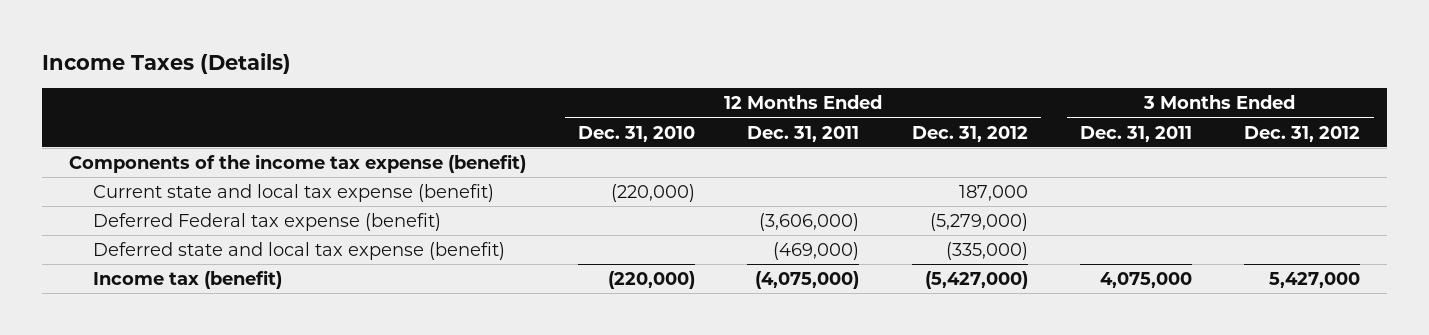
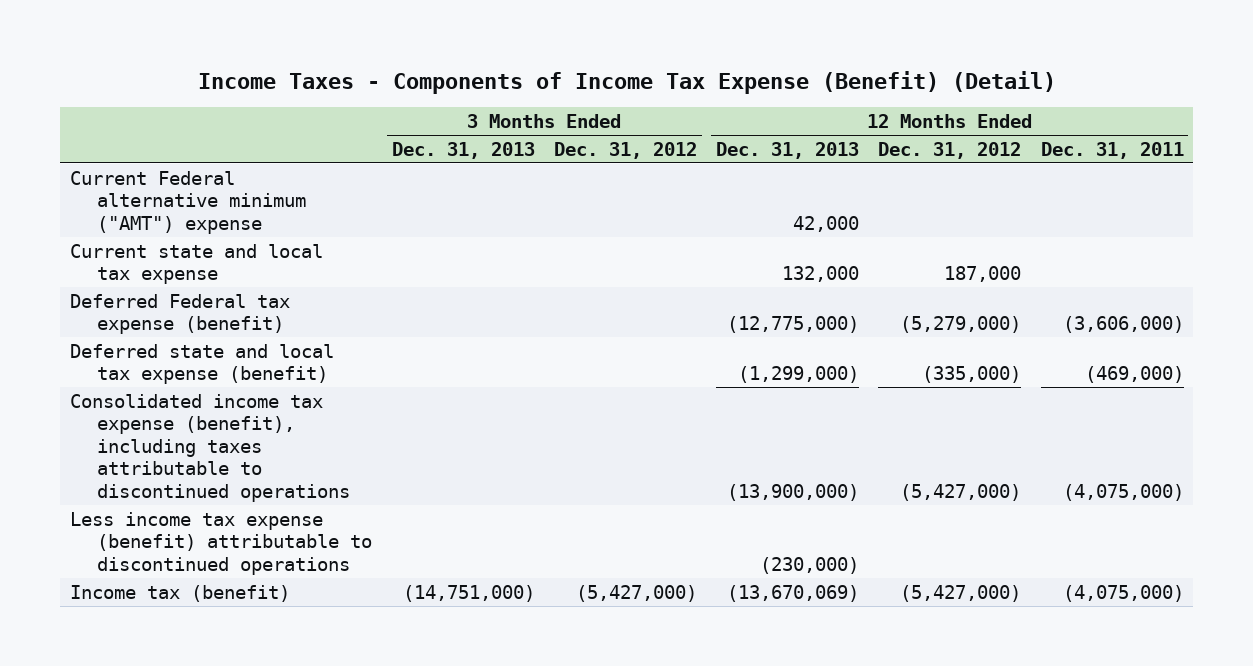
- Income Taxes (Details)
+ Income Taxes - Components of Income Tax Expense (Benefit) (Detail)
- | 12 Months Ended Dec. 31, 2010 | 12 Months Ended Dec. 31, 2011 | 12 Months Ended Dec. 31, 2012 | 3 Months Ended Dec. 31, 2011 | 3 Months Ended Dec. 31, 2012
+ | 3 Months Ended Dec. 31, 2013 | 3 Months Ended Dec. 31, 2012 | 12 Months Ended Dec. 31, 2013 | 12 Months Ended Dec. 31, 2012 | 12 Months Ended Dec. 31, 2011
- Components of the income tax expense (benefit)
- Current state and local tax expense (benefit) | (220,000) | | 187,000 | |
+ Current Federal alternative minimum ("AMT") expense | | | 42,000 | |
+ Current state and local tax expense | | | 132,000 | 187,000 |
- Income tax (benefit) | (220,000) | (4,075,000) | (5,427,000) | 4,075,000 | 5,427,000
+ Consolidated income tax expense (benefit), including taxes attributable to discontinued operations | | | (13,900,000) | (5,427,000) | (4,075,000)
+ Less income tax expense (benefit) attributable to discontinued operations | | | (230,000) | |
+ Income tax (benefit) | (14,751,000) | (5,427,000) | (13,670,069) | (5,427,000) | (4,075,000)

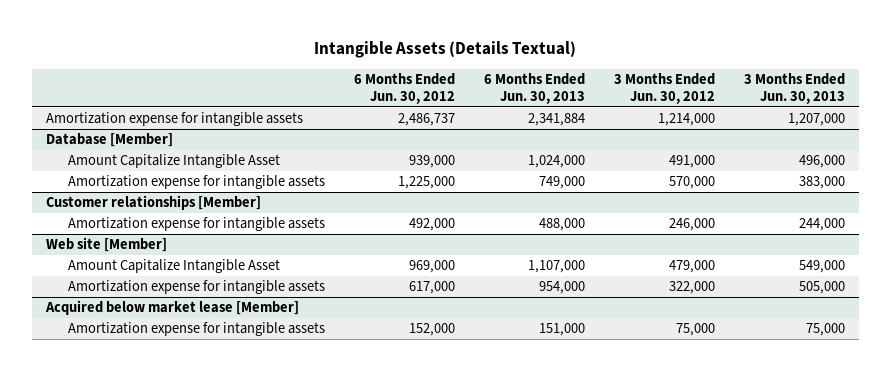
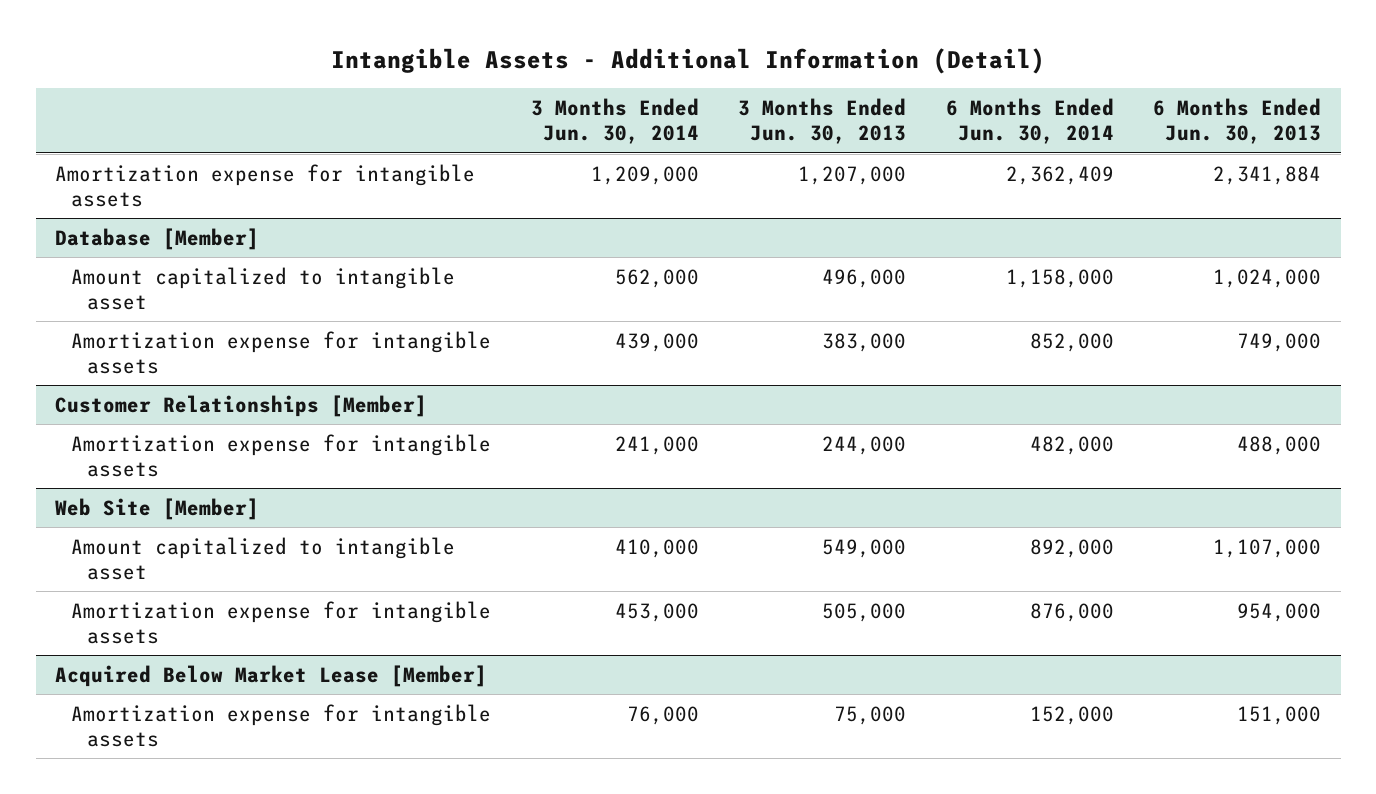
- Intangible Assets (Details Textual)
+ Intangible Assets - Additional Information (Detail)
- | 6 Months Ended Jun. 30, 2012 | 6 Months Ended Jun. 30, 2013 | 3 Months Ended Jun. 30, 2012 | 3 Months Ended Jun. 30, 2013
+ | 3 Months Ended Jun. 30, 2014 | 3 Months Ended Jun. 30, 2013 | 6 Months Ended Jun. 30, 2014 | 6 Months Ended Jun. 30, 2013
@ Database [Member]
- Amount Capitalize Intangible Asset | 939,000 | 1,024,000 | 491,000 | 496,000
+ Amount capitalized to intangible asset | 562,000 | 496,000 | 1,158,000 | 1,024,000
- Customer relationships [Member]
+ Customer Relationships [Member]
- Web site [Member]
- Amount Capitalize Intangible Asset | 969,000 | 1,107,000 | 479,000 | 549,000
+ Web Site [Member]
+ Amount capitalized to intangible asset | 410,000 | 549,000 | 892,000 | 1,107,000
- Acquired below market lease [Member]
+ Acquired Below Market Lease [Member]

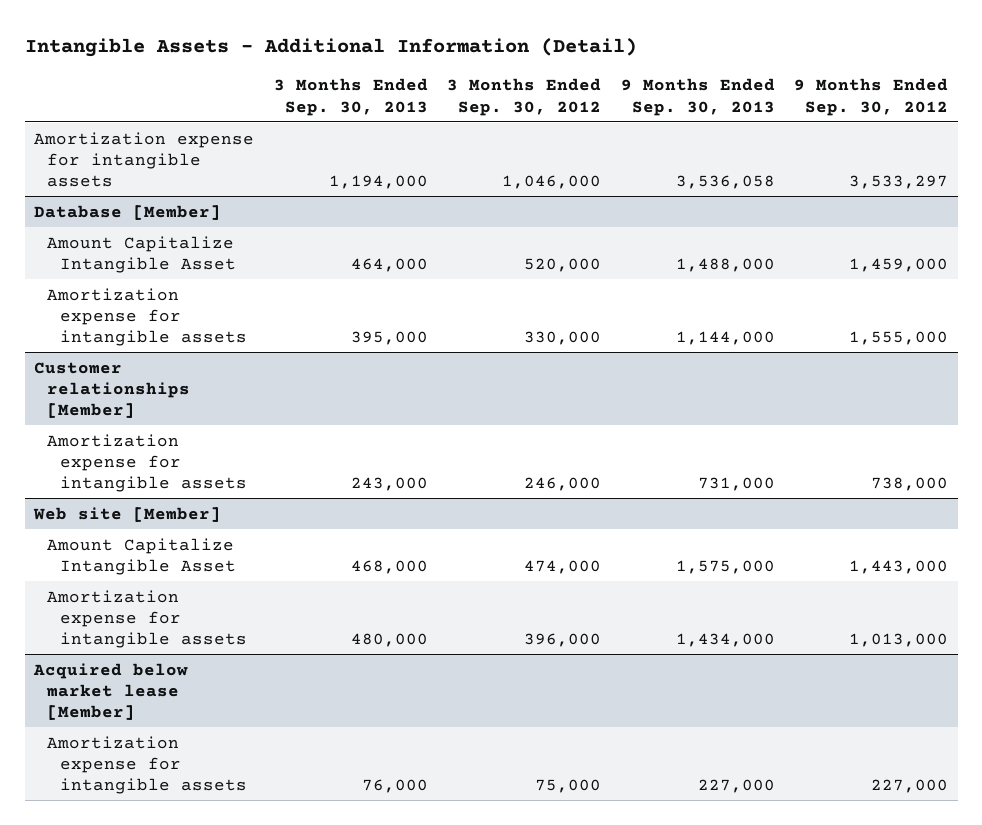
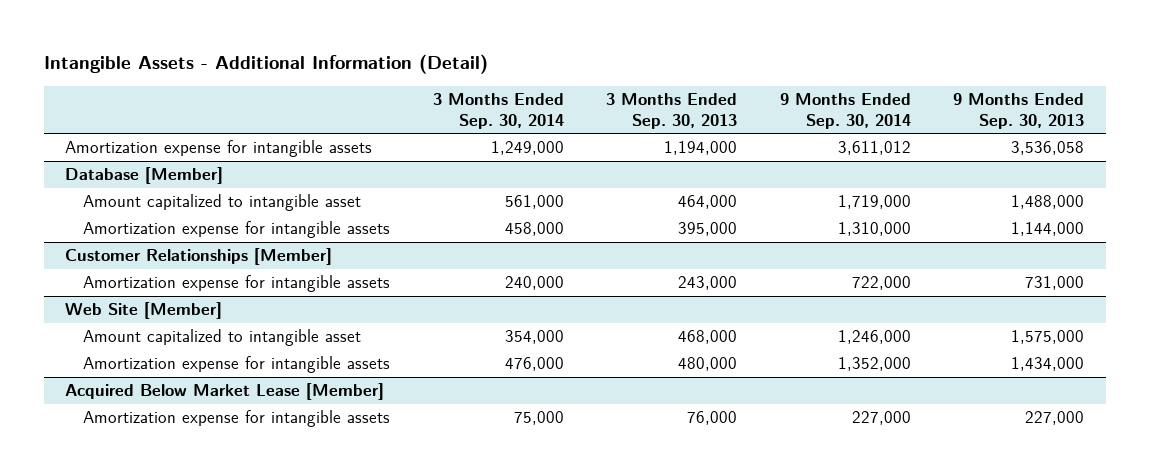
- | 3 Months Ended Sep. 30, 2013 | 3 Months Ended Sep. 30, 2012 | 9 Months Ended Sep. 30, 2013 | 9 Months Ended Sep. 30, 2012
+ | 3 Months Ended Sep. 30, 2014 | 3 Months Ended Sep. 30, 2013 | 9 Months Ended Sep. 30, 2014 | 9 Months Ended Sep. 30, 2013
@ Database [Member]
- Amount Capitalize Intangible Asset | 464,000 | 520,000 | 1,488,000 | 1,459,000
+ Amount capitalized to intangible asset | 561,000 | 464,000 | 1,719,000 | 1,488,000
- Customer relationships [Member]
+ Customer Relationships [Member]
- Web site [Member]
- Amount Capitalize Intangible Asset | 468,000 | 474,000 | 1,575,000 | 1,443,000
+ Web Site [Member]
+ Amount capitalized to intangible asset | 354,000 | 468,000 | 1,246,000 | 1,575,000
- Acquired below market lease [Member]
+ Acquired Below Market Lease [Member]

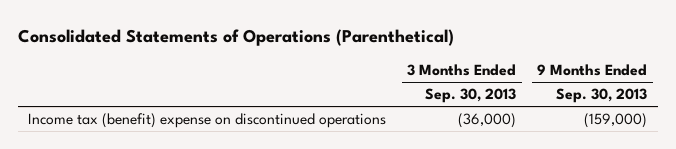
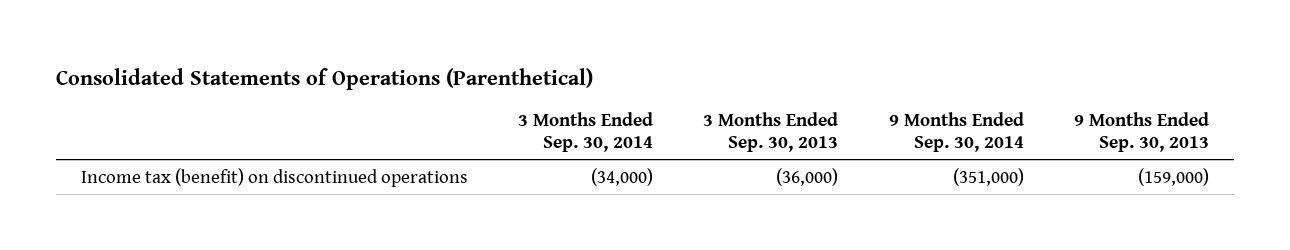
- | 3 Months Ended Sep. 30, 2013 | 9 Months Ended Sep. 30, 2013
+ | 3 Months Ended Sep. 30, 2014 | 3 Months Ended Sep. 30, 2013 | 9 Months Ended Sep. 30, 2014 | 9 Months Ended Sep. 30, 2013
- Income tax (benefit) expense on discontinued operations | (36,000) | (159,000)
+ Income tax (benefit) on discontinued operations | (34,000) | (36,000) | (351,000) | (159,000)

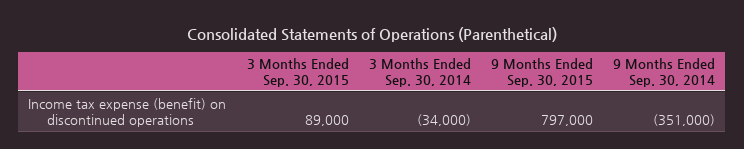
- | 3 Months Ended Sep. 30, 2014 | 3 Months Ended Sep. 30, 2013 | 9 Months Ended Sep. 30, 2014 | 9 Months Ended Sep. 30, 2013
+ | 3 Months Ended Sep. 30, 2015 | 3 Months Ended Sep. 30, 2014 | 9 Months Ended Sep. 30, 2015 | 9 Months Ended Sep. 30, 2014
- Income tax (benefit) on discontinued operations | (34,000) | (36,000) | (351,000) | (159,000)
+ Income tax expense (benefit) on discontinued operations | 89,000 | (34,000) | 797,000 | (351,000)

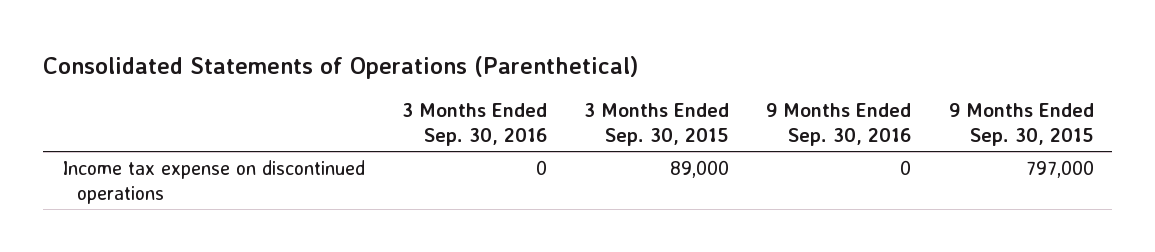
- | 3 Months Ended Sep. 30, 2015 | 3 Months Ended Sep. 30, 2014 | 9 Months Ended Sep. 30, 2015 | 9 Months Ended Sep. 30, 2014
+ | 3 Months Ended Sep. 30, 2016 | 3 Months Ended Sep. 30, 2015 | 9 Months Ended Sep. 30, 2016 | 9 Months Ended Sep. 30, 2015
- Income tax expense (benefit) on discontinued operations | 89,000 | (34,000) | 797,000 | (351,000)
+ Income tax expense on discontinued operations | 0 | 89,000 | 0 | 797,000

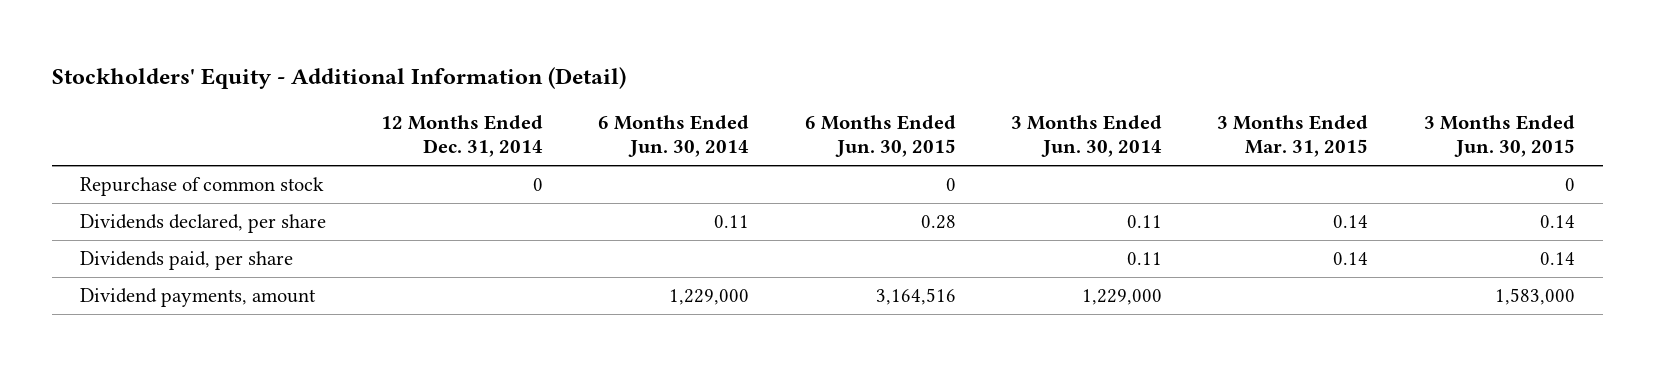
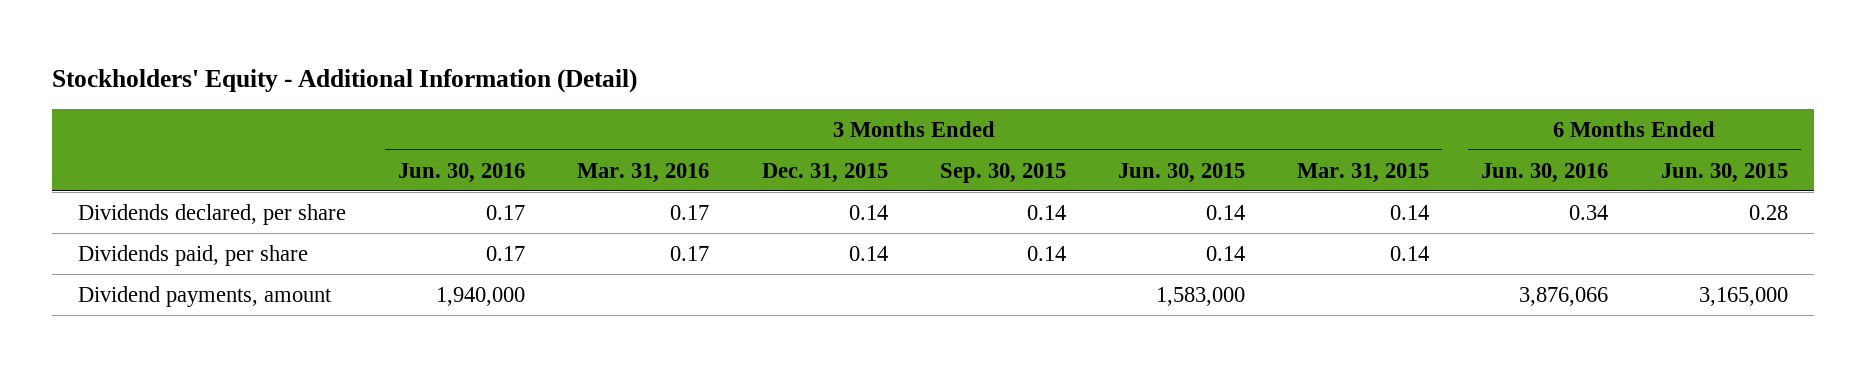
- | 12 Months Ended Dec. 31, 2014 | 6 Months Ended Jun. 30, 2014 | 6 Months Ended Jun. 30, 2015 | 3 Months Ended Jun. 30, 2014 | 3 Months Ended Mar. 31, 2015 | 3 Months Ended Jun. 30, 2015
+ | 3 Months Ended Jun. 30, 2016 | 3 Months Ended Mar. 31, 2016 | 3 Months Ended Dec. 31, 2015 | 3 Months Ended Sep. 30, 2015 | 3 Months Ended Jun. 30, 2015 | 3 Months Ended Mar. 31, 2015 | 6 Months Ended Jun. 30, 2016 | 6 Months Ended Jun. 30, 2015
- Repurchase of common stock | 0 | | 0 | | | 0
- Dividend payments, amount | | 1,229,000 | 3,164,516 | 1,229,000 | | 1,583,000
+ Dividend payments, amount | 1,940,000 | | | | 1,583,000 | | 3,876,066 | 3,165,000

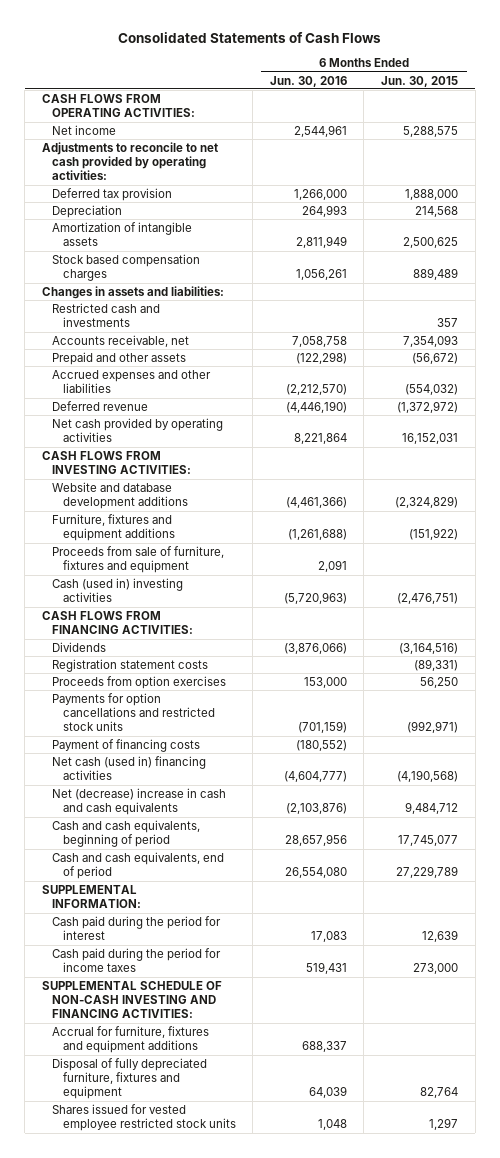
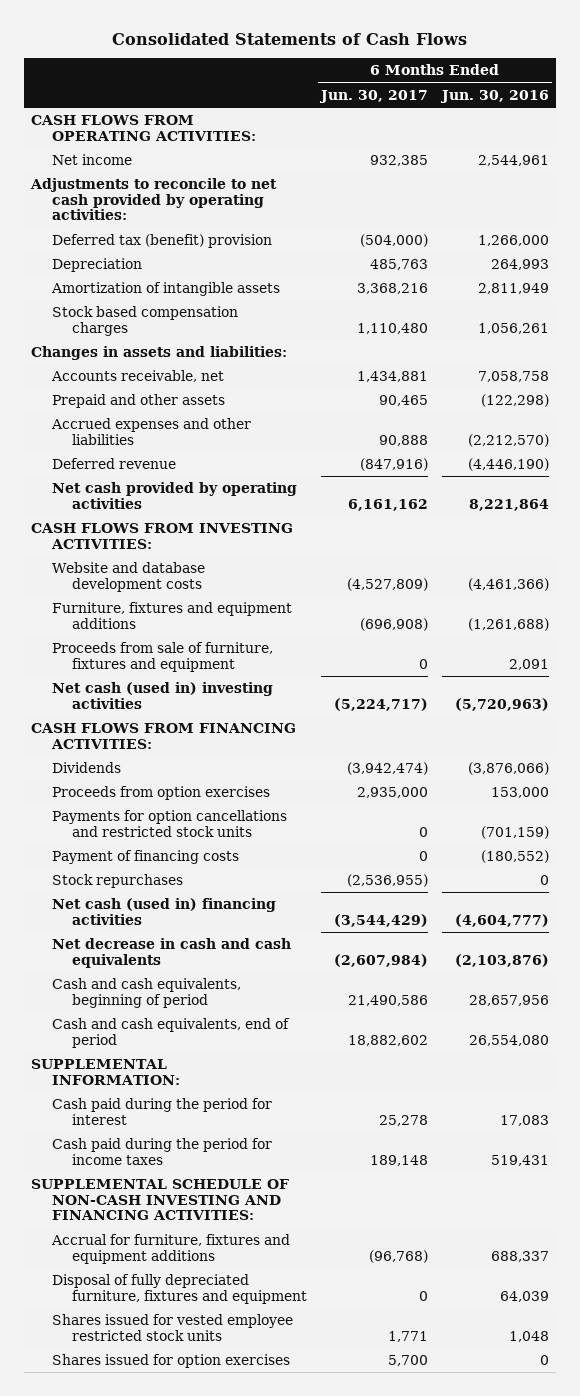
- | 6 Months Ended Jun. 30, 2016 | 6 Months Ended Jun. 30, 2015
+ | 6 Months Ended Jun. 30, 2017 | 6 Months Ended Jun. 30, 2016
- Deferred tax provision | 1,266,000 | 1,888,000
+ Deferred tax (benefit) provision | (504,000) | 1,266,000
- Restricted cash and investments | | 357
- Website and database development additions | (4,461,366) | (2,324,829)
+ Website and database development costs | (4,527,809) | (4,461,366)
- Cash (used in) investing activities | (5,720,963) | (2,476,751)
+ Net cash (used in) investing activities | (5,224,717) | (5,720,963)
- Registration statement costs | | (89,331)
+ Stock repurchases | (2,536,955) | 0
- Net (decrease) increase in cash and cash equivalents | (2,103,876) | 9,484,712
+ Net decrease in cash and cash equivalents | (2,607,984) | (2,103,876)
+ Shares issued for option exercises | 5,700 | 0

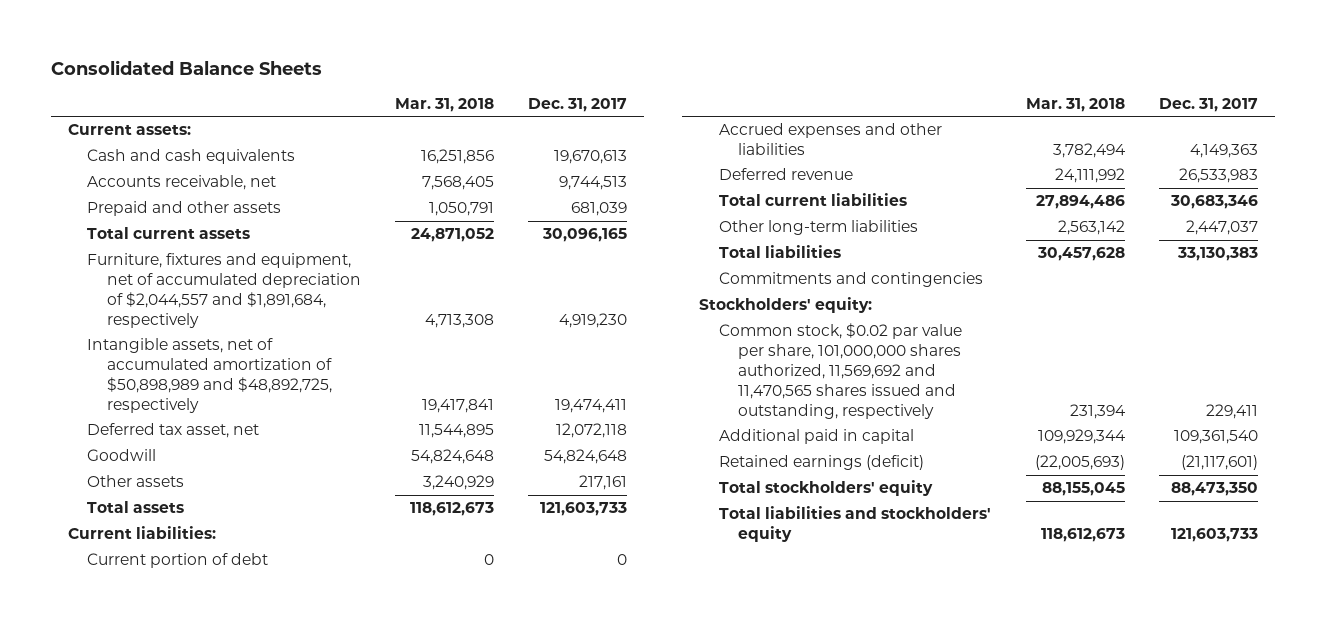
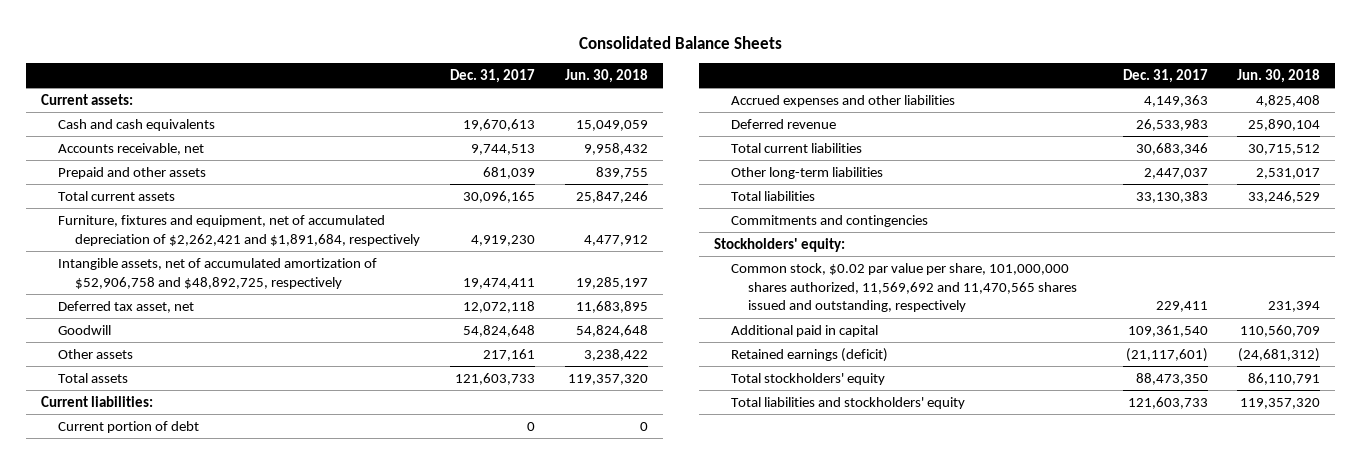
- | Mar. 31, 2018 | Dec. 31, 2017
+ | Dec. 31, 2017 | Jun. 30, 2018
- Furniture, fixtures and equipment, net of accumulated depreciation of $2,044,557 and $1,891,684, respectively | 4,713,308 | 4,919,230
- Intangible assets, net of accumulated amortization of $50,898,989 and $48,892,725, respectively | 19,417,841 | 19,474,411
+ Furniture, fixtures and equipment, net of accumulated depreciation of $2,262,421 and $1,891,684, respectively | 4,919,230 | 4,477,912
+ Intangible assets, net of accumulated amortization of $52,906,758 and $48,892,725, respectively | 19,474,411 | 19,285,197

